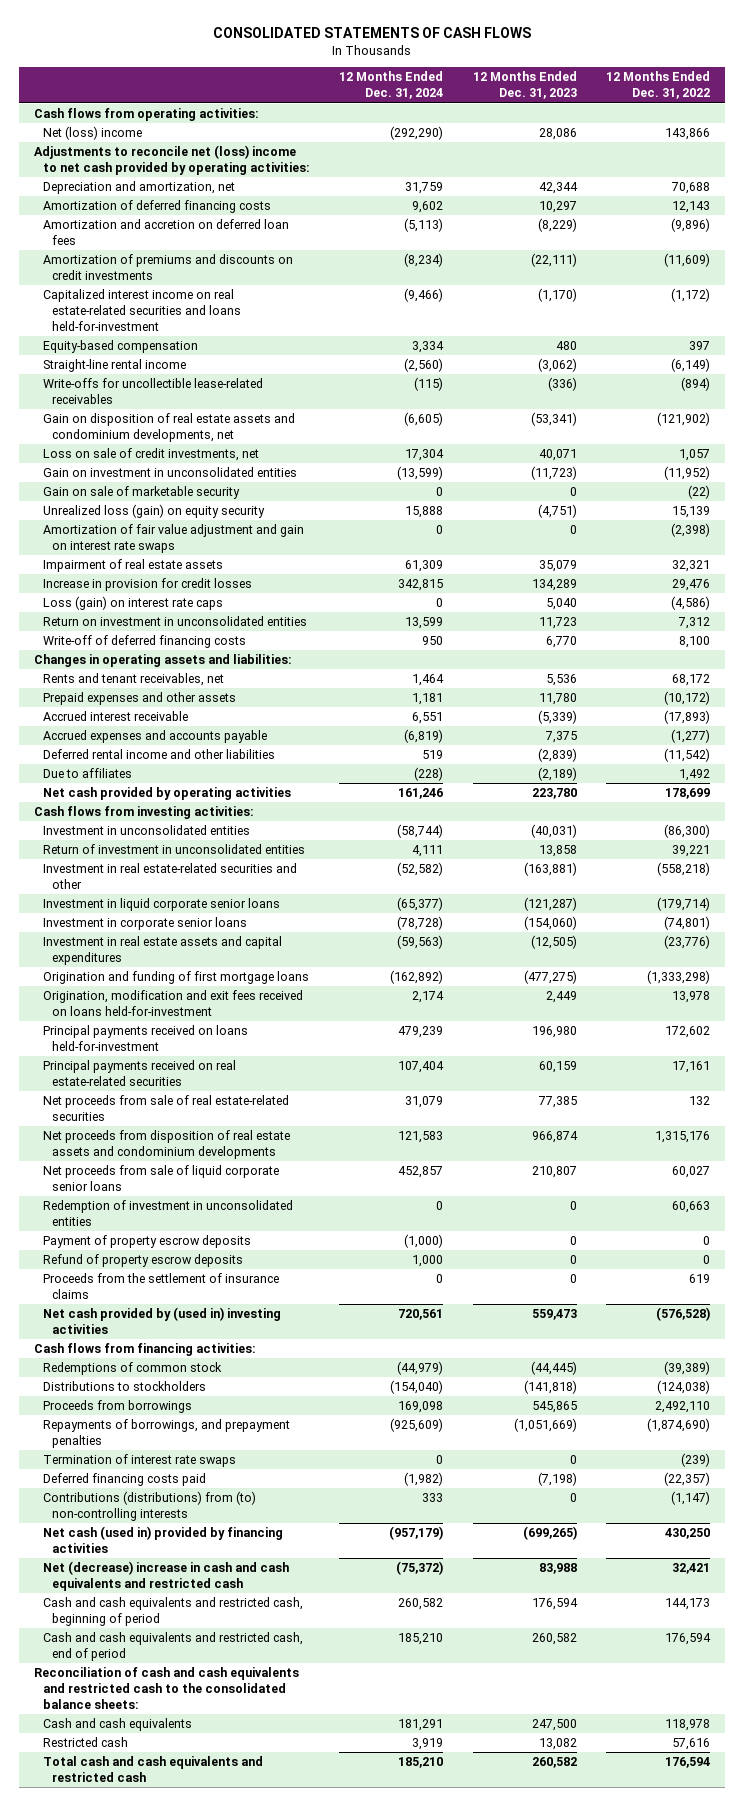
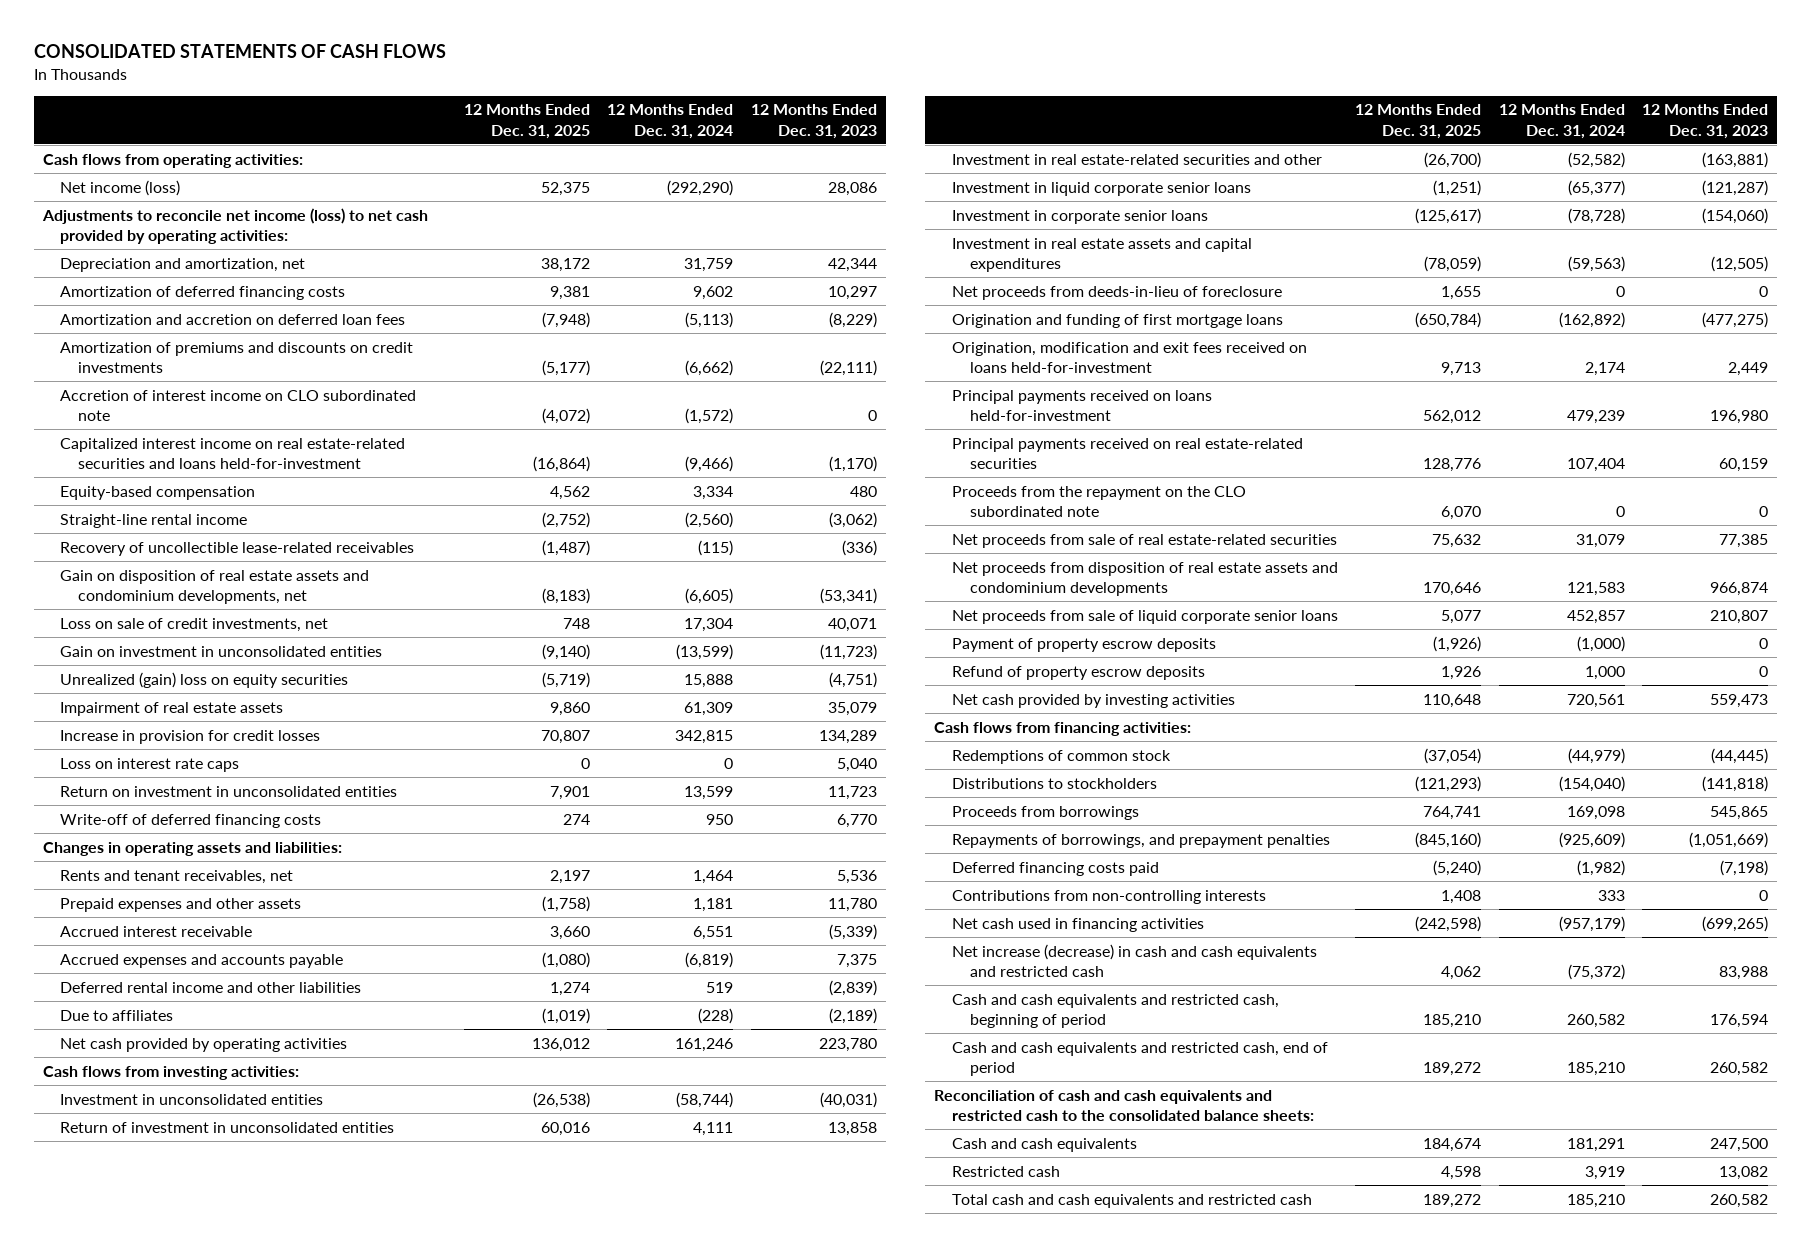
- | 12 Months Ended Dec. 31, 2024 | 12 Months Ended Dec. 31, 2023 | 12 Months Ended Dec. 31, 2022
+ | 12 Months Ended Dec. 31, 2025 | 12 Months Ended Dec. 31, 2024 | 12 Months Ended Dec. 31, 2023
- Net (loss) income | (292,290) | 28,086 | 143,866
- Adjustments to reconcile net (loss) income to net cash provided by operating activities:
+ Net income (loss) | 52,375 | (292,290) | 28,086
+ Adjustments to reconcile net income (loss) to net cash provided by operating activities:
- Amortization of premiums and discounts on credit investments | (8,234) | (22,111) | (11,609)
+ Amortization of premiums and discounts on credit investments | (5,177) | (6,662) | (22,111)
+ Accretion of interest income on CLO subordinated note | (4,072) | (1,572) | 0
- Write-offs for uncollectible lease-related receivables | (115) | (336) | (894)
+ Recovery of uncollectible lease-related receivables | (1,487) | (115) | (336)
- Gain on sale of marketable security | 0 | 0 | (22)
- Unrealized loss (gain) on equity security | 15,888 | (4,751) | 15,139
- Amortization of fair value adjustment and gain on interest rate swaps | 0 | 0 | (2,398)
+ Unrealized (gain) loss on equity securities | (5,719) | 15,888 | (4,751)
- Loss (gain) on interest rate caps | 0 | 5,040 | (4,586)
+ Loss on interest rate caps | 0 | 0 | 5,040
+ Net proceeds from deeds-in-lieu of foreclosure | 1,655 | 0 | 0
+ Proceeds from the repayment on the CLO subordinated note | 6,070 | 0 | 0
- Redemption of investment in unconsolidated entities | 0 | 0 | 60,663
- Proceeds from the settlement of insurance claims | 0 | 0 | 619
- Net cash provided by (used in) investing activities | 720,561 | 559,473 | (576,528)
+ Net cash provided by investing activities | 110,648 | 720,561 | 559,473
- Termination of interest rate swaps | 0 | 0 | (239)
- Contributions (distributions) from (to) non-controlling interests | 333 | 0 | (1,147)
- Net cash (used in) provided by financing activities | (957,179) | (699,265) | 430,250
- Net (decrease) increase in cash and cash equivalents and restricted cash | (75,372) | 83,988 | 32,421
+ Contributions from non-controlling interests | 1,408 | 333 | 0
+ Net cash used in financing activities | (242,598) | (957,179) | (699,265)
+ Net increase (decrease) in cash and cash equivalents and restricted cash | 4,062 | (75,372) | 83,988

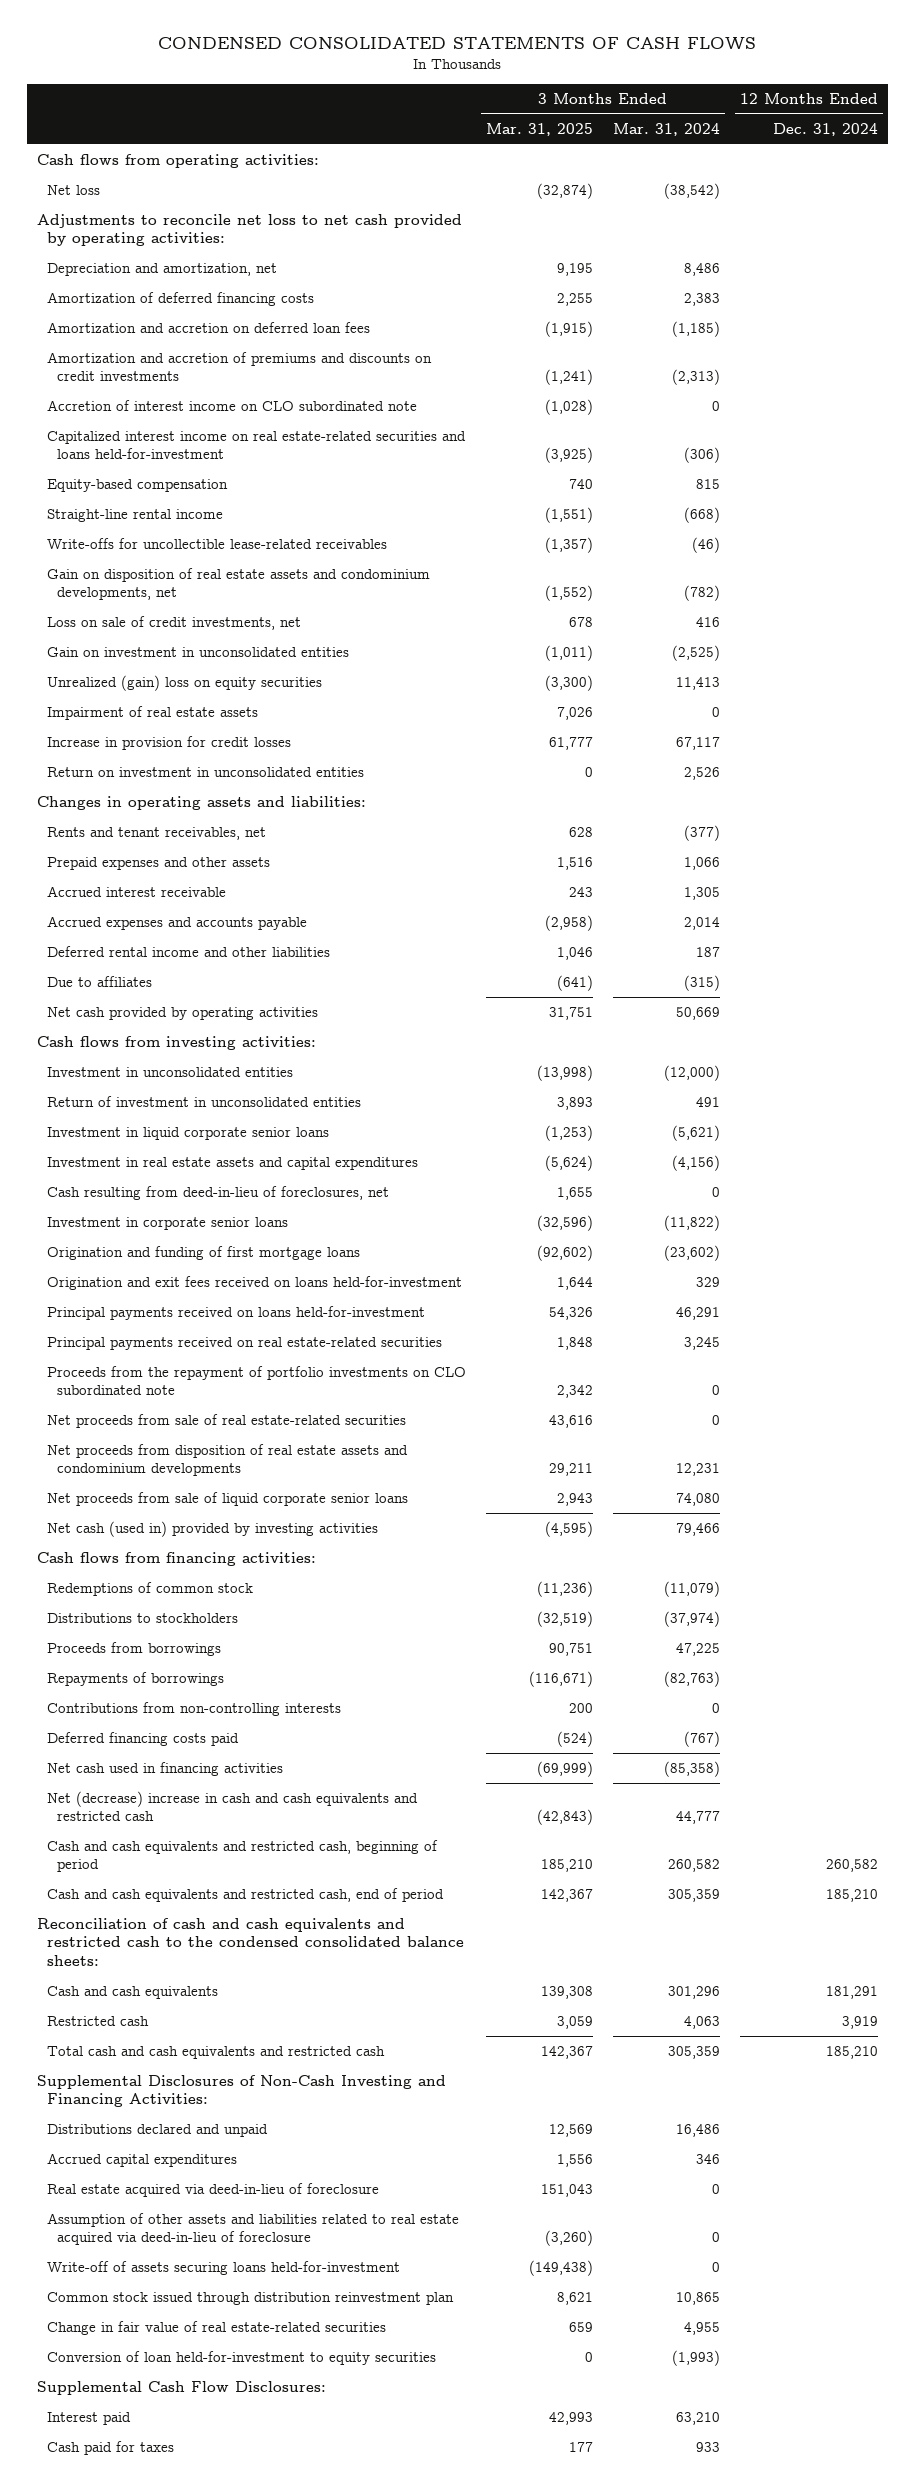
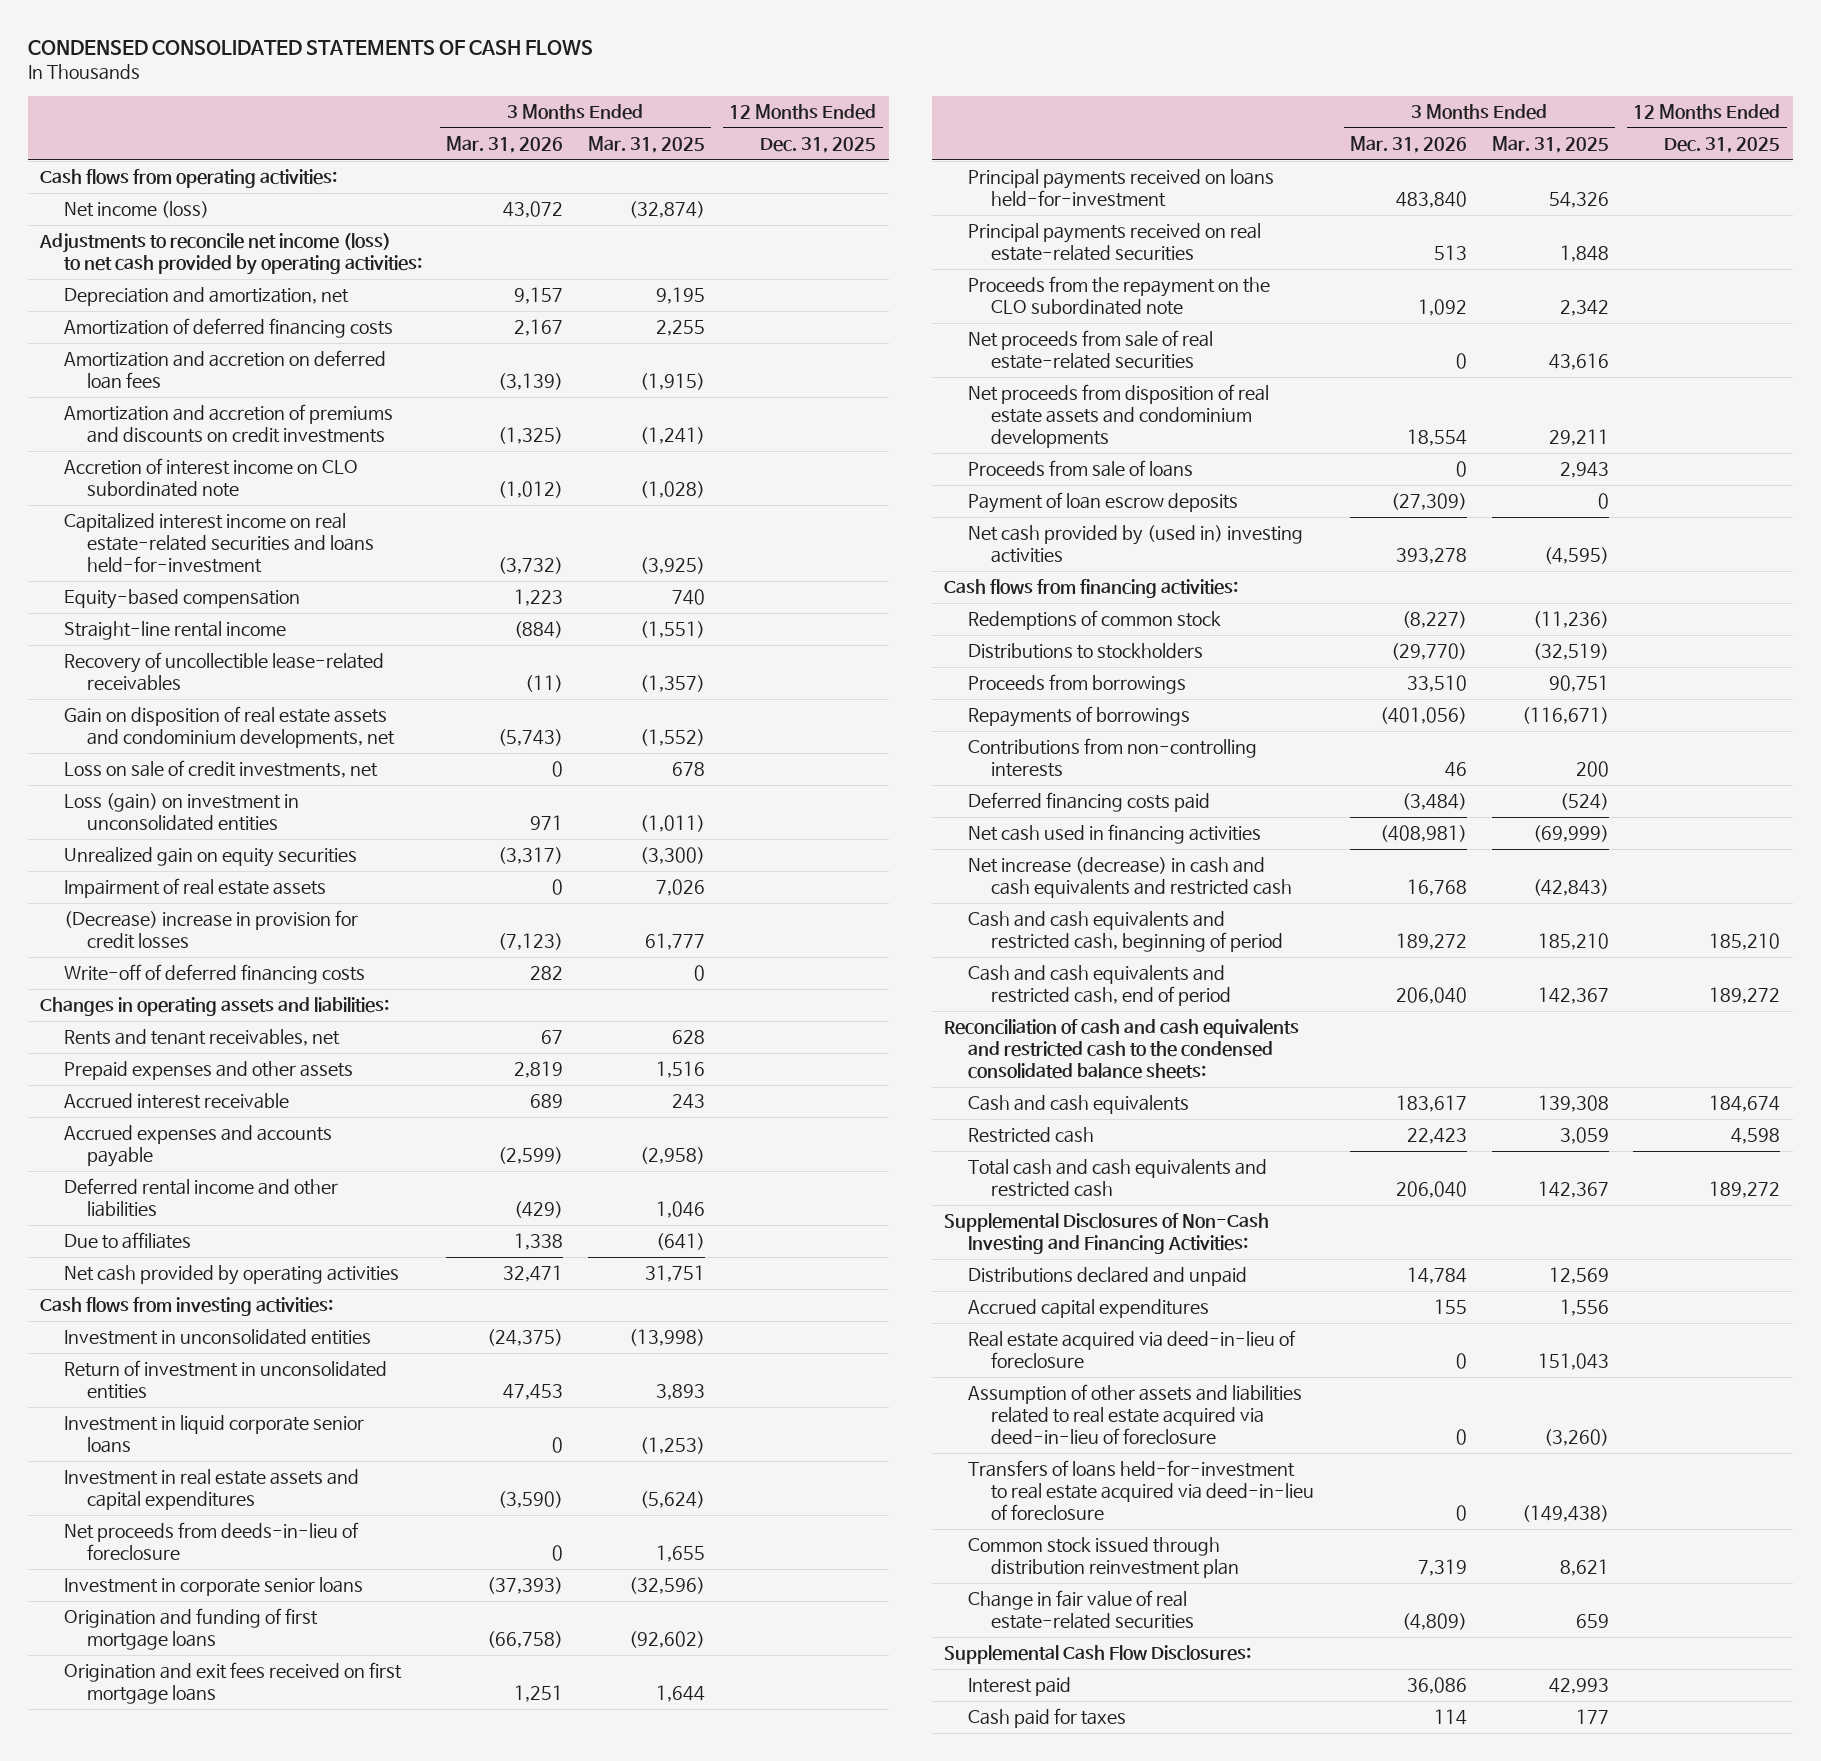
- | 3 Months Ended Mar. 31, 2025 | 3 Months Ended Mar. 31, 2024 | 12 Months Ended Dec. 31, 2024
+ | 3 Months Ended Mar. 31, 2026 | 3 Months Ended Mar. 31, 2025 | 12 Months Ended Dec. 31, 2025
- Net loss | (32,874) | (38,542) |
- Adjustments to reconcile net loss to net cash provided by operating activities:
+ Net income (loss) | 43,072 | (32,874) |
+ Adjustments to reconcile net income (loss) to net cash provided by operating activities:
- Write-offs for uncollectible lease-related receivables | (1,357) | (46) |
+ Recovery of uncollectible lease-related receivables | (11) | (1,357) |
- Gain on investment in unconsolidated entities | (1,011) | (2,525) |
- Unrealized (gain) loss on equity securities | (3,300) | 11,413 |
+ Loss (gain) on investment in unconsolidated entities | 971 | (1,011) |
+ Unrealized gain on equity securities | (3,317) | (3,300) |
- Increase in provision for credit losses | 61,777 | 67,117 |
- Return on investment in unconsolidated entities | 0 | 2,526 |
+ (Decrease) increase in provision for credit losses | (7,123) | 61,777 |
+ Write-off of deferred financing costs | 282 | 0 |
- Cash resulting from deed-in-lieu of foreclosures, net | 1,655 | 0 |
+ Net proceeds from deeds-in-lieu of foreclosure | 0 | 1,655 |
- Origination and exit fees received on loans held-for-investment | 1,644 | 329 |
+ Origination and exit fees received on first mortgage loans | 1,251 | 1,644 |
- Proceeds from the repayment of portfolio investments on CLO subordinated note | 2,342 | 0 |
+ Proceeds from the repayment on the CLO subordinated note | 1,092 | 2,342 |
- Net proceeds from sale of liquid corporate senior loans | 2,943 | 74,080 |
- Net cash (used in) provided by investing activities | (4,595) | 79,466 |
+ Proceeds from sale of loans | 0 | 2,943 |
+ Payment of loan escrow deposits | (27,309) | 0 |
+ Net cash provided by (used in) investing activities | 393,278 | (4,595) |
- Net (decrease) increase in cash and cash equivalents and restricted cash | (42,843) | 44,777 |
+ Net increase (decrease) in cash and cash equivalents and restricted cash | 16,768 | (42,843) |
- Write-off of assets securing loans held-for-investment | (149,438) | 0 |
+ Transfers of loans held-for-investment to real estate acquired via deed-in-lieu of foreclosure | 0 | (149,438) |
- Conversion of loan held-for-investment to equity securities | 0 | (1,993) |

